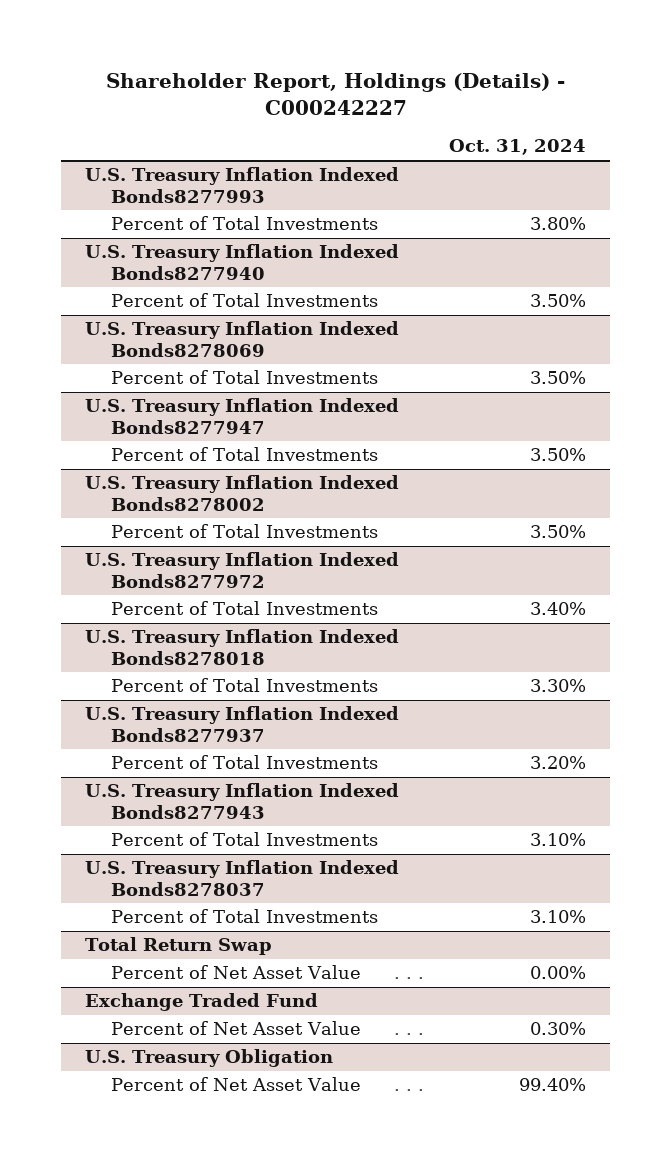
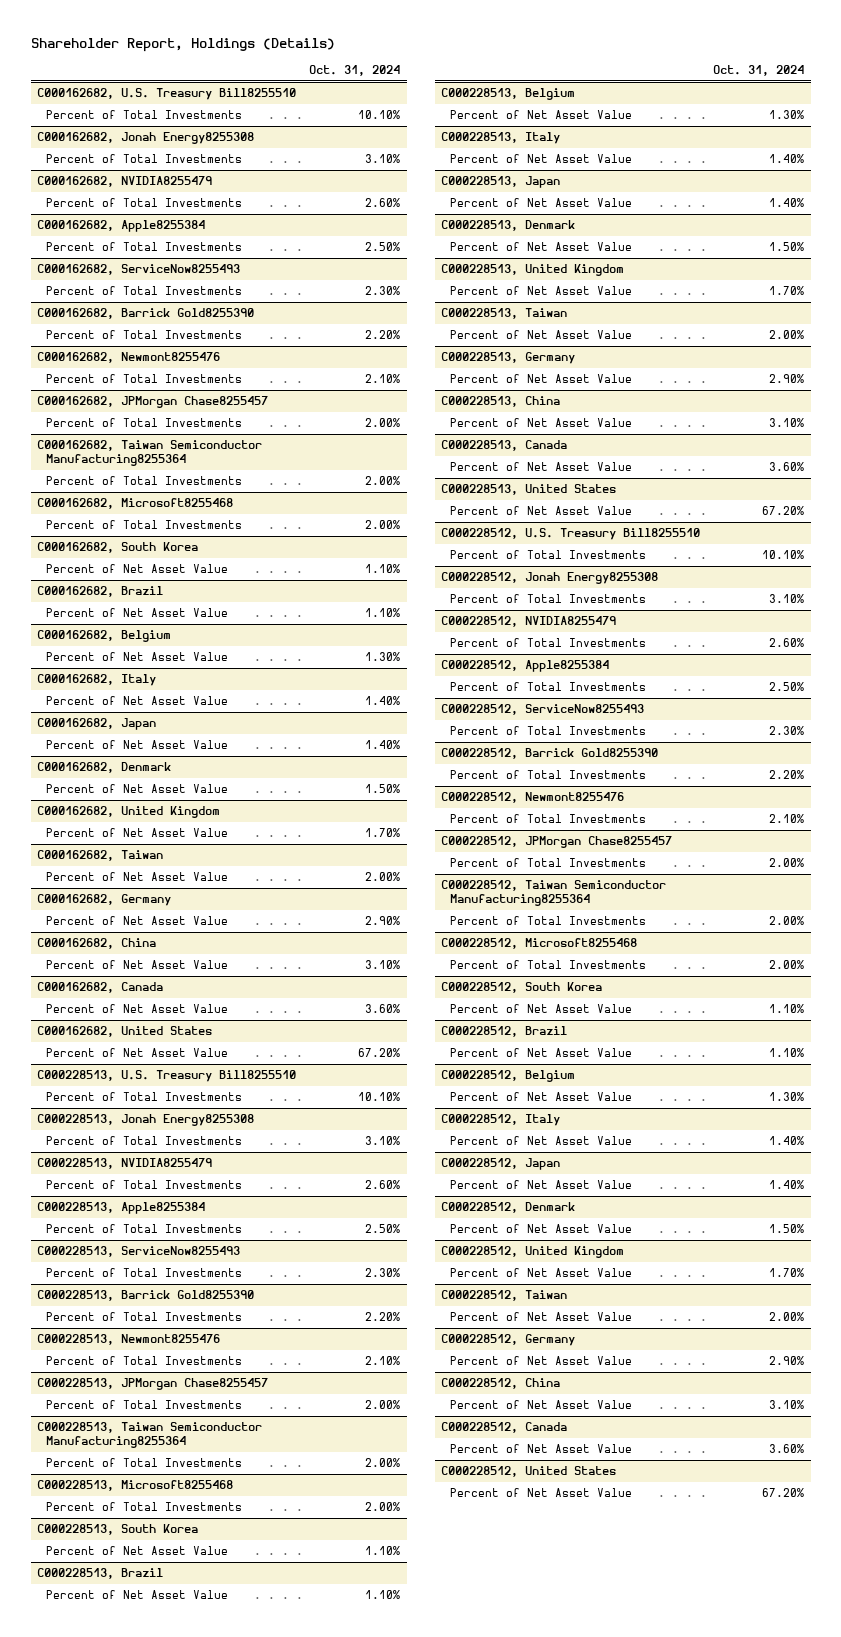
- Shareholder Report, Holdings (Details) - C000242227
+ Shareholder Report, Holdings (Details)
- U.S. Treasury Inflation Indexed Bonds8277993
- Percent of Total Investments | 3.80%
- U.S. Treasury Inflation Indexed Bonds8277940
- Percent of Total Investments | 3.50%
- U.S. Treasury Inflation Indexed Bonds8278069
- Percent of Total Investments | 3.50%
- U.S. Treasury Inflation Indexed Bonds8277947
- Percent of Total Investments | 3.50%
- U.S. Treasury Inflation Indexed Bonds8278002
- Percent of Total Investments | 3.50%
- U.S. Treasury Inflation Indexed Bonds8277972
- Percent of Total Investments | 3.40%
- U.S. Treasury Inflation Indexed Bonds8278018
- Percent of Total Investments | 3.30%
- U.S. Treasury Inflation Indexed Bonds8277937
- Percent of Total Investments | 3.20%
- U.S. Treasury Inflation Indexed Bonds8277943
+ C000162682, U.S. Treasury Bill8255510
+ Percent of Total Investments | 10.10%
+ C000162682, Jonah Energy8255308
- U.S. Treasury Inflation Indexed Bonds8278037
+ C000162682, NVIDIA8255479
+ Percent of Total Investments | 2.60%
+ C000162682, Apple8255384
+ Percent of Total Investments | 2.50%
+ C000162682, ServiceNow8255493
+ Percent of Total Investments | 2.30%
+ C000162682, Barrick Gold8255390
+ Percent of Total Investments | 2.20%
+ C000162682, Newmont8255476
+ Percent of Total Investments | 2.10%
+ C000162682, JPMorgan Chase8255457
+ Percent of Total Investments | 2.00%
+ C000162682, Taiwan Semiconductor Manufacturing8255364
+ Percent of Total Investments | 2.00%
+ C000162682, Microsoft8255468
+ Percent of Total Investments | 2.00%
+ C000162682, South Korea
+ Percent of Net Asset Value | 1.10%
+ C000162682, Brazil
+ Percent of Net Asset Value | 1.10%
+ C000162682, Belgium
+ Percent of Net Asset Value | 1.30%
+ C000162682, Italy
+ Percent of Net Asset Value | 1.40%
+ C000162682, Japan
+ Percent of Net Asset Value | 1.40%
+ C000162682, Denmark
+ Percent of Net Asset Value | 1.50%
+ C000162682, United Kingdom
+ Percent of Net Asset Value | 1.70%
+ C000162682, Taiwan
+ Percent of Net Asset Value | 2.00%
+ C000162682, Germany
+ Percent of Net Asset Value | 2.90%
+ C000162682, China
+ Percent of Net Asset Value | 3.10%
+ C000162682, Canada
+ Percent of Net Asset Value | 3.60%
+ C000162682, United States
+ Percent of Net Asset Value | 67.20%
+ C000228513, U.S. Treasury Bill8255510
+ Percent of Total Investments | 10.10%
+ C000228513, Jonah Energy8255308
- Total Return Swap
- Percent of Net Asset Value | 0.00%
- Exchange Traded Fund
- Percent of Net Asset Value | 0.30%
- U.S. Treasury Obligation
- Percent of Net Asset Value | 99.40%
+ C000228513, NVIDIA8255479
+ Percent of Total Investments | 2.60%
+ C000228513, Apple8255384
+ Percent of Total Investments | 2.50%
+ C000228513, ServiceNow8255493
+ Percent of Total Investments | 2.30%
+ C000228513, Barrick Gold8255390
+ Percent of Total Investments | 2.20%
+ C000228513, Newmont8255476
+ Percent of Total Investments | 2.10%
+ C000228513, JPMorgan Chase8255457
+ Percent of Total Investments | 2.00%
+ C000228513, Taiwan Semiconductor Manufacturing8255364
+ Percent of Total Investments | 2.00%
+ C000228513, Microsoft8255468
+ Percent of Total Investments | 2.00%
+ C000228513, South Korea
+ Percent of Net Asset Value | 1.10%
+ C000228513, Brazil
+ Percent of Net Asset Value | 1.10%
+ C000228513, Belgium
+ Percent of Net Asset Value | 1.30%
+ C000228513, Italy
+ Percent of Net Asset Value | 1.40%
+ C000228513, Japan
+ Percent of Net Asset Value | 1.40%
+ C000228513, Denmark
+ Percent of Net Asset Value | 1.50%
+ C000228513, United Kingdom
+ Percent of Net Asset Value | 1.70%
+ C000228513, Taiwan
+ Percent of Net Asset Value | 2.00%
+ C000228513, Germany
+ Percent of Net Asset Value | 2.90%
+ C000228513, China
+ Percent of Net Asset Value | 3.10%
+ C000228513, Canada
+ Percent of Net Asset Value | 3.60%
+ C000228513, United States
+ Percent of Net Asset Value | 67.20%
+ C000228512, U.S. Treasury Bill8255510
+ Percent of Total Investments | 10.10%
+ C000228512, Jonah Energy8255308
+ Percent of Total Investments | 3.10%
+ C000228512, NVIDIA8255479
+ Percent of Total Investments | 2.60%
+ C000228512, Apple8255384
+ Percent of Total Investments | 2.50%
+ C000228512, ServiceNow8255493
+ Percent of Total Investments | 2.30%
+ C000228512, Barrick Gold8255390
+ Percent of Total Investments | 2.20%
+ C000228512, Newmont8255476
+ Percent of Total Investments | 2.10%
+ C000228512, JPMorgan Chase8255457
+ Percent of Total Investments | 2.00%
+ C000228512, Taiwan Semiconductor Manufacturing8255364
+ Percent of Total Investments | 2.00%
+ C000228512, Microsoft8255468
+ Percent of Total Investments | 2.00%
+ C000228512, South Korea
+ Percent of Net Asset Value | 1.10%
+ C000228512, Brazil
+ Percent of Net Asset Value | 1.10%
+ C000228512, Belgium
+ Percent of Net Asset Value | 1.30%
+ C000228512, Italy
+ Percent of Net Asset Value | 1.40%
+ C000228512, Japan
+ Percent of Net Asset Value | 1.40%
+ C000228512, Denmark
+ Percent of Net Asset Value | 1.50%
+ C000228512, United Kingdom
+ Percent of Net Asset Value | 1.70%
+ C000228512, Taiwan
+ Percent of Net Asset Value | 2.00%
+ C000228512, Germany
+ Percent of Net Asset Value | 2.90%
+ C000228512, China
+ Percent of Net Asset Value | 3.10%
+ C000228512, Canada
+ Percent of Net Asset Value | 3.60%
+ C000228512, United States
+ Percent of Net Asset Value | 67.20%

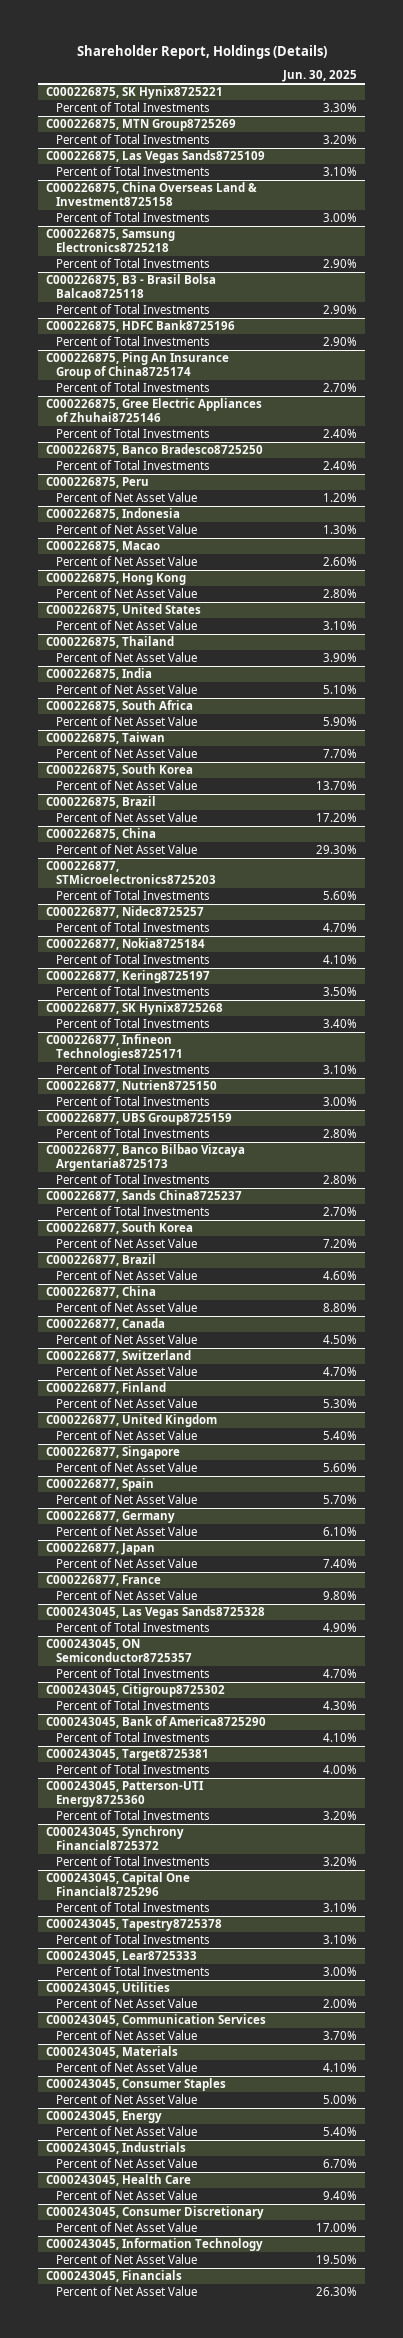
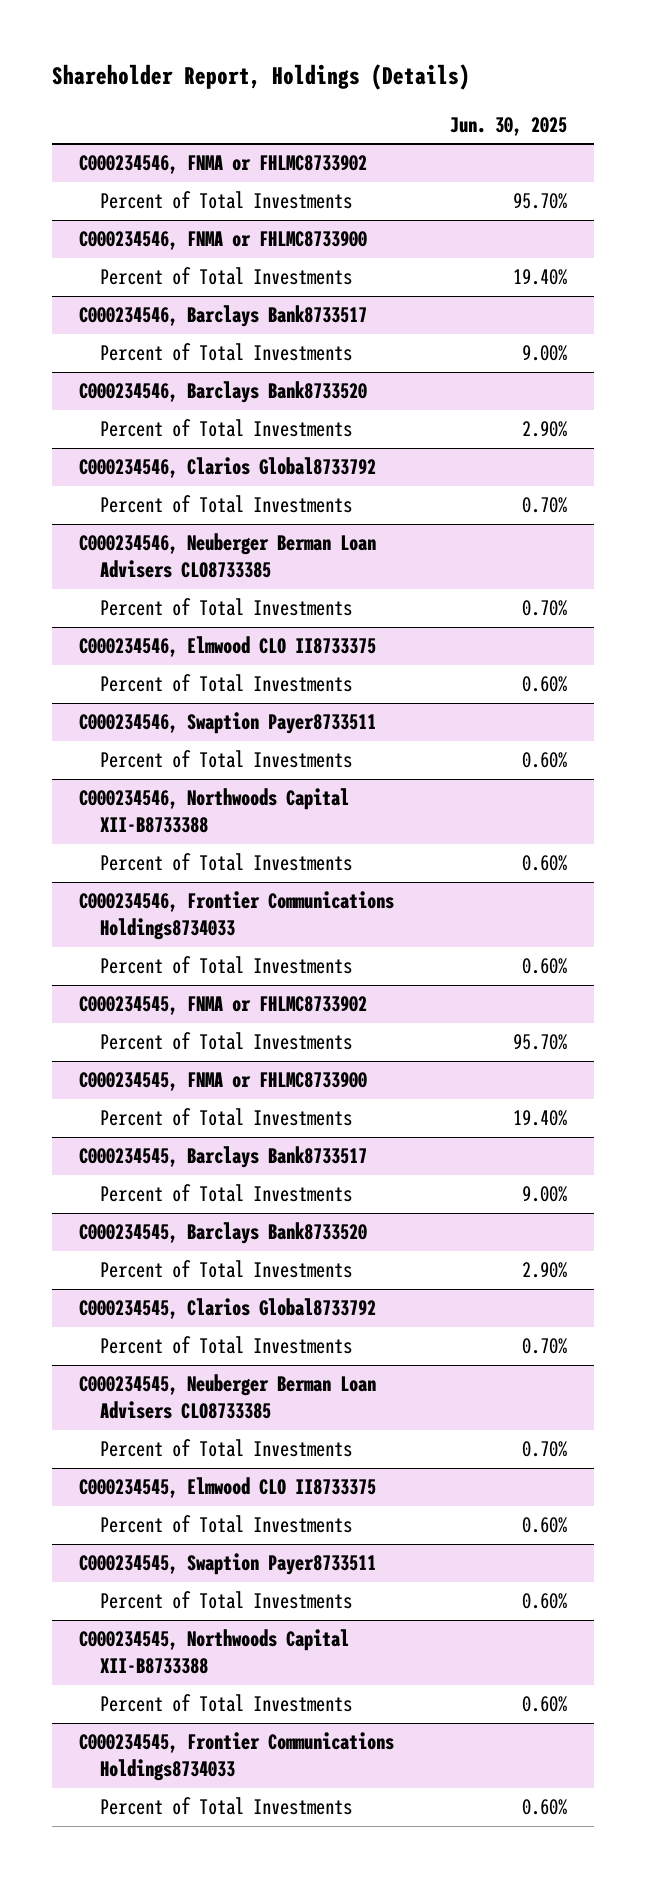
- C000226875, SK Hynix8725221
- Percent of Total Investments | 3.30%
- C000226875, MTN Group8725269
- Percent of Total Investments | 3.20%
- C000226875, Las Vegas Sands8725109
- Percent of Total Investments | 3.10%
- C000226875, China Overseas Land & Investment8725158
- Percent of Total Investments | 3.00%
- C000226875, Samsung Electronics8725218
- Percent of Total Investments | 2.90%
- C000226875, B3 - Brasil Bolsa Balcao8725118
+ C000234546, FNMA or FHLMC8733902
+ Percent of Total Investments | 95.70%
+ C000234546, FNMA or FHLMC8733900
+ Percent of Total Investments | 19.40%
+ C000234546, Barclays Bank8733517
+ Percent of Total Investments | 9.00%
+ C000234546, Barclays Bank8733520
- C000226875, HDFC Bank8725196
+ C000234546, Clarios Global8733792
+ Percent of Total Investments | 0.70%
+ C000234546, Neuberger Berman Loan Advisers CLO8733385
+ Percent of Total Investments | 0.70%
+ C000234546, Elmwood CLO II8733375
+ Percent of Total Investments | 0.60%
+ C000234546, Swaption Payer8733511
+ Percent of Total Investments | 0.60%
+ C000234546, Northwoods Capital XII-B8733388
+ Percent of Total Investments | 0.60%
+ C000234546, Frontier Communications Holdings8734033
+ Percent of Total Investments | 0.60%
+ C000234545, FNMA or FHLMC8733902
+ Percent of Total Investments | 95.70%
+ C000234545, FNMA or FHLMC8733900
+ Percent of Total Investments | 19.40%
+ C000234545, Barclays Bank8733517
+ Percent of Total Investments | 9.00%
+ C000234545, Barclays Bank8733520
- C000226875, Ping An Insurance Group of China8725174
- Percent of Total Investments | 2.70%
- C000226875, Gree Electric Appliances of Zhuhai8725146
- Percent of Total Investments | 2.40%
- C000226875, Banco Bradesco8725250
- Percent of Total Investments | 2.40%
- C000226875, Peru
- Percent of Net Asset Value | 1.20%
- C000226875, Indonesia
- Percent of Net Asset Value | 1.30%
- C000226875, Macao
- Percent of Net Asset Value | 2.60%
- C000226875, Hong Kong
- Percent of Net Asset Value | 2.80%
- C000226875, United States
- Percent of Net Asset Value | 3.10%
- C000226875, Thailand
- Percent of Net Asset Value | 3.90%
- C000226875, India
- Percent of Net Asset Value | 5.10%
- C000226875, South Africa
- Percent of Net Asset Value | 5.90%
- C000226875, Taiwan
- Percent of Net Asset Value | 7.70%
- C000226875, South Korea
- Percent of Net Asset Value | 13.70%
- C000226875, Brazil
- Percent of Net Asset Value | 17.20%
- C000226875, China
- Percent of Net Asset Value | 29.30%
- C000226877, STMicroelectronics8725203
- Percent of Total Investments | 5.60%
- C000226877, Nidec8725257
- Percent of Total Investments | 4.70%
- C000226877, Nokia8725184
- Percent of Total Investments | 4.10%
- C000226877, Kering8725197
- Percent of Total Investments | 3.50%
- C000226877, SK Hynix8725268
- Percent of Total Investments | 3.40%
- C000226877, Infineon Technologies8725171
- Percent of Total Investments | 3.10%
- C000226877, Nutrien8725150
- Percent of Total Investments | 3.00%
- C000226877, UBS Group8725159
- Percent of Total Investments | 2.80%
- C000226877, Banco Bilbao Vizcaya Argentaria8725173
- Percent of Total Investments | 2.80%
- C000226877, Sands China8725237
- Percent of Total Investments | 2.70%
- C000226877, South Korea
- Percent of Net Asset Value | 7.20%
- C000226877, Brazil
- Percent of Net Asset Value | 4.60%
- C000226877, China
- Percent of Net Asset Value | 8.80%
- C000226877, Canada
- Percent of Net Asset Value | 4.50%
- C000226877, Switzerland
- Percent of Net Asset Value | 4.70%
- C000226877, Finland
- Percent of Net Asset Value | 5.30%
- C000226877, United Kingdom
- Percent of Net Asset Value | 5.40%
- C000226877, Singapore
- Percent of Net Asset Value | 5.60%
- C000226877, Spain
- Percent of Net Asset Value | 5.70%
- C000226877, Germany
- Percent of Net Asset Value | 6.10%
- C000226877, Japan
- Percent of Net Asset Value | 7.40%
- C000226877, France
- Percent of Net Asset Value | 9.80%
- C000243045, Las Vegas Sands8725328
- Percent of Total Investments | 4.90%
- C000243045, ON Semiconductor8725357
- Percent of Total Investments | 4.70%
- C000243045, Citigroup8725302
- Percent of Total Investments | 4.30%
- C000243045, Bank of America8725290
- Percent of Total Investments | 4.10%
- C000243045, Target8725381
- Percent of Total Investments | 4.00%
- C000243045, Patterson-UTI Energy8725360
- Percent of Total Investments | 3.20%
- C000243045, Synchrony Financial8725372
- Percent of Total Investments | 3.20%
- C000243045, Capital One Financial8725296
- Percent of Total Investments | 3.10%
- C000243045, Tapestry8725378
- Percent of Total Investments | 3.10%
- C000243045, Lear8725333
- Percent of Total Investments | 3.00%
- C000243045, Utilities
- Percent of Net Asset Value | 2.00%
- C000243045, Communication Services
- Percent of Net Asset Value | 3.70%
- C000243045, Materials
- Percent of Net Asset Value | 4.10%
- C000243045, Consumer Staples
- Percent of Net Asset Value | 5.00%
- C000243045, Energy
- Percent of Net Asset Value | 5.40%
- C000243045, Industrials
- Percent of Net Asset Value | 6.70%
- C000243045, Health Care
- Percent of Net Asset Value | 9.40%
- C000243045, Consumer Discretionary
- Percent of Net Asset Value | 17.00%
- C000243045, Information Technology
- Percent of Net Asset Value | 19.50%
- C000243045, Financials
- Percent of Net Asset Value | 26.30%
+ C000234545, Clarios Global8733792
+ Percent of Total Investments | 0.70%
+ C000234545, Neuberger Berman Loan Advisers CLO8733385
+ Percent of Total Investments | 0.70%
+ C000234545, Elmwood CLO II8733375
+ Percent of Total Investments | 0.60%
+ C000234545, Swaption Payer8733511
+ Percent of Total Investments | 0.60%
+ C000234545, Northwoods Capital XII-B8733388
+ Percent of Total Investments | 0.60%
+ C000234545, Frontier Communications Holdings8734033
+ Percent of Total Investments | 0.60%

